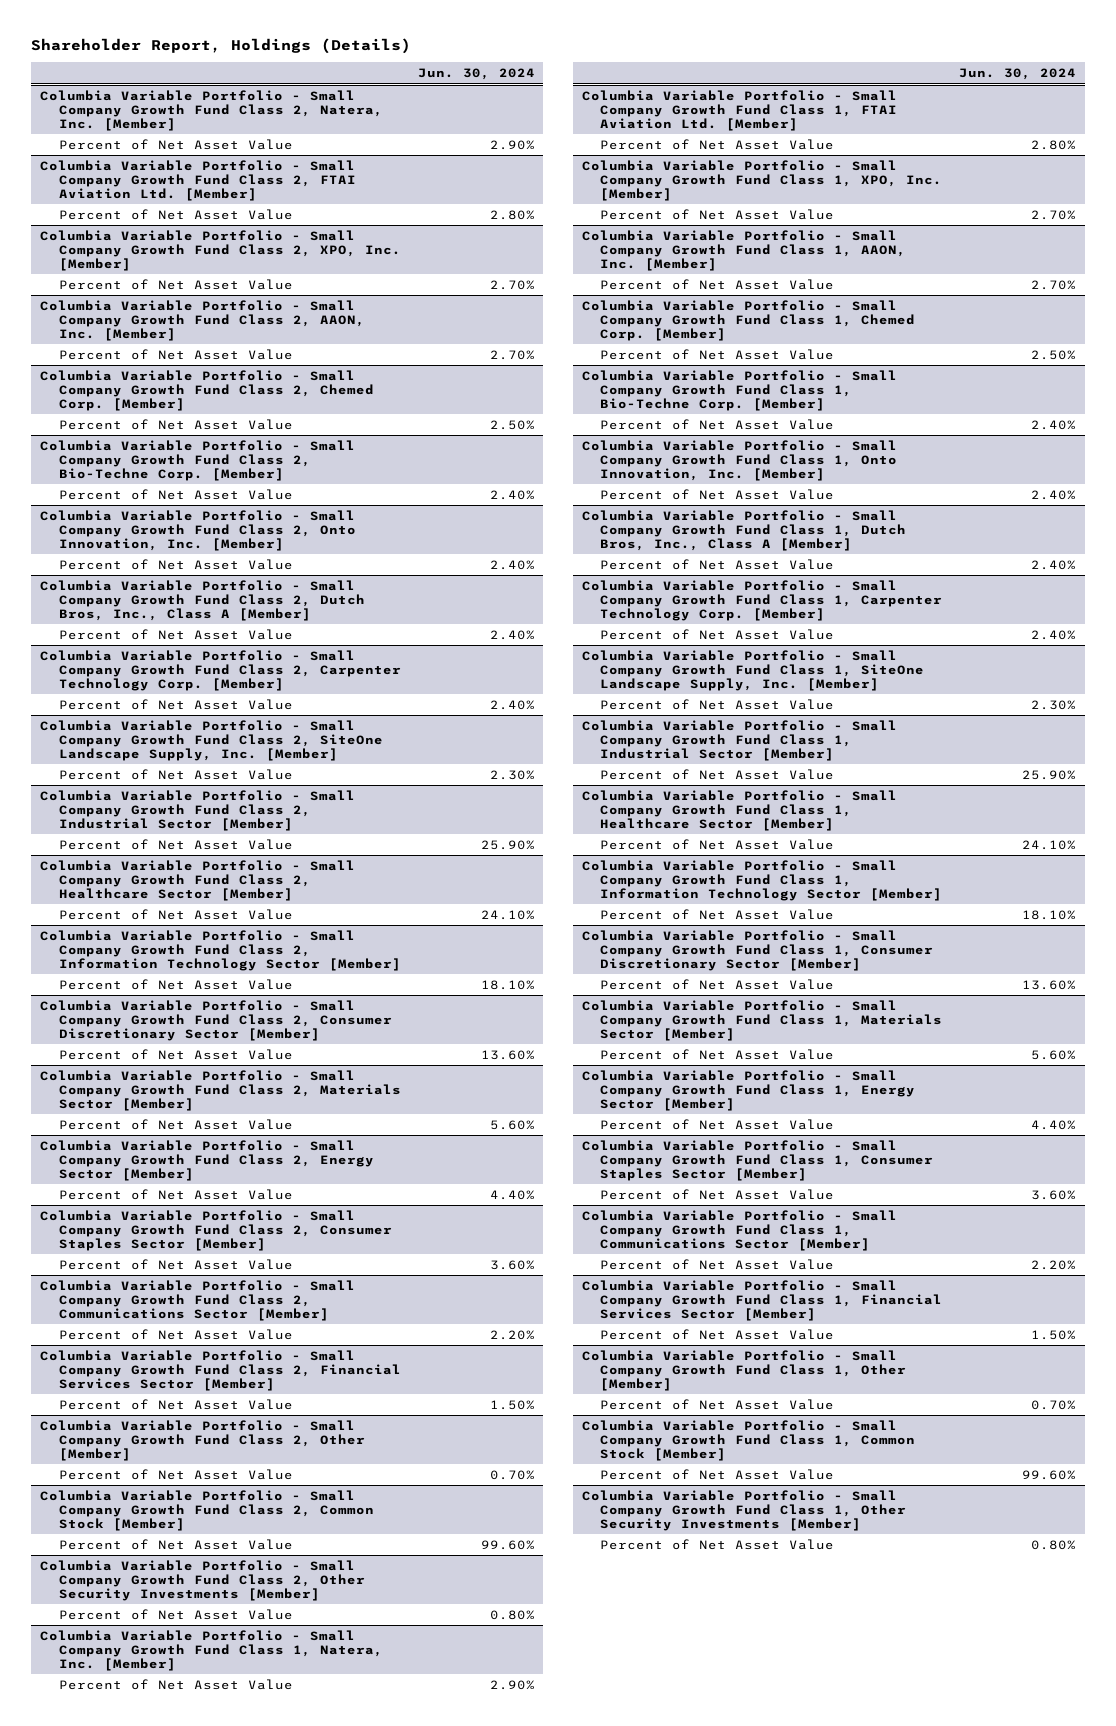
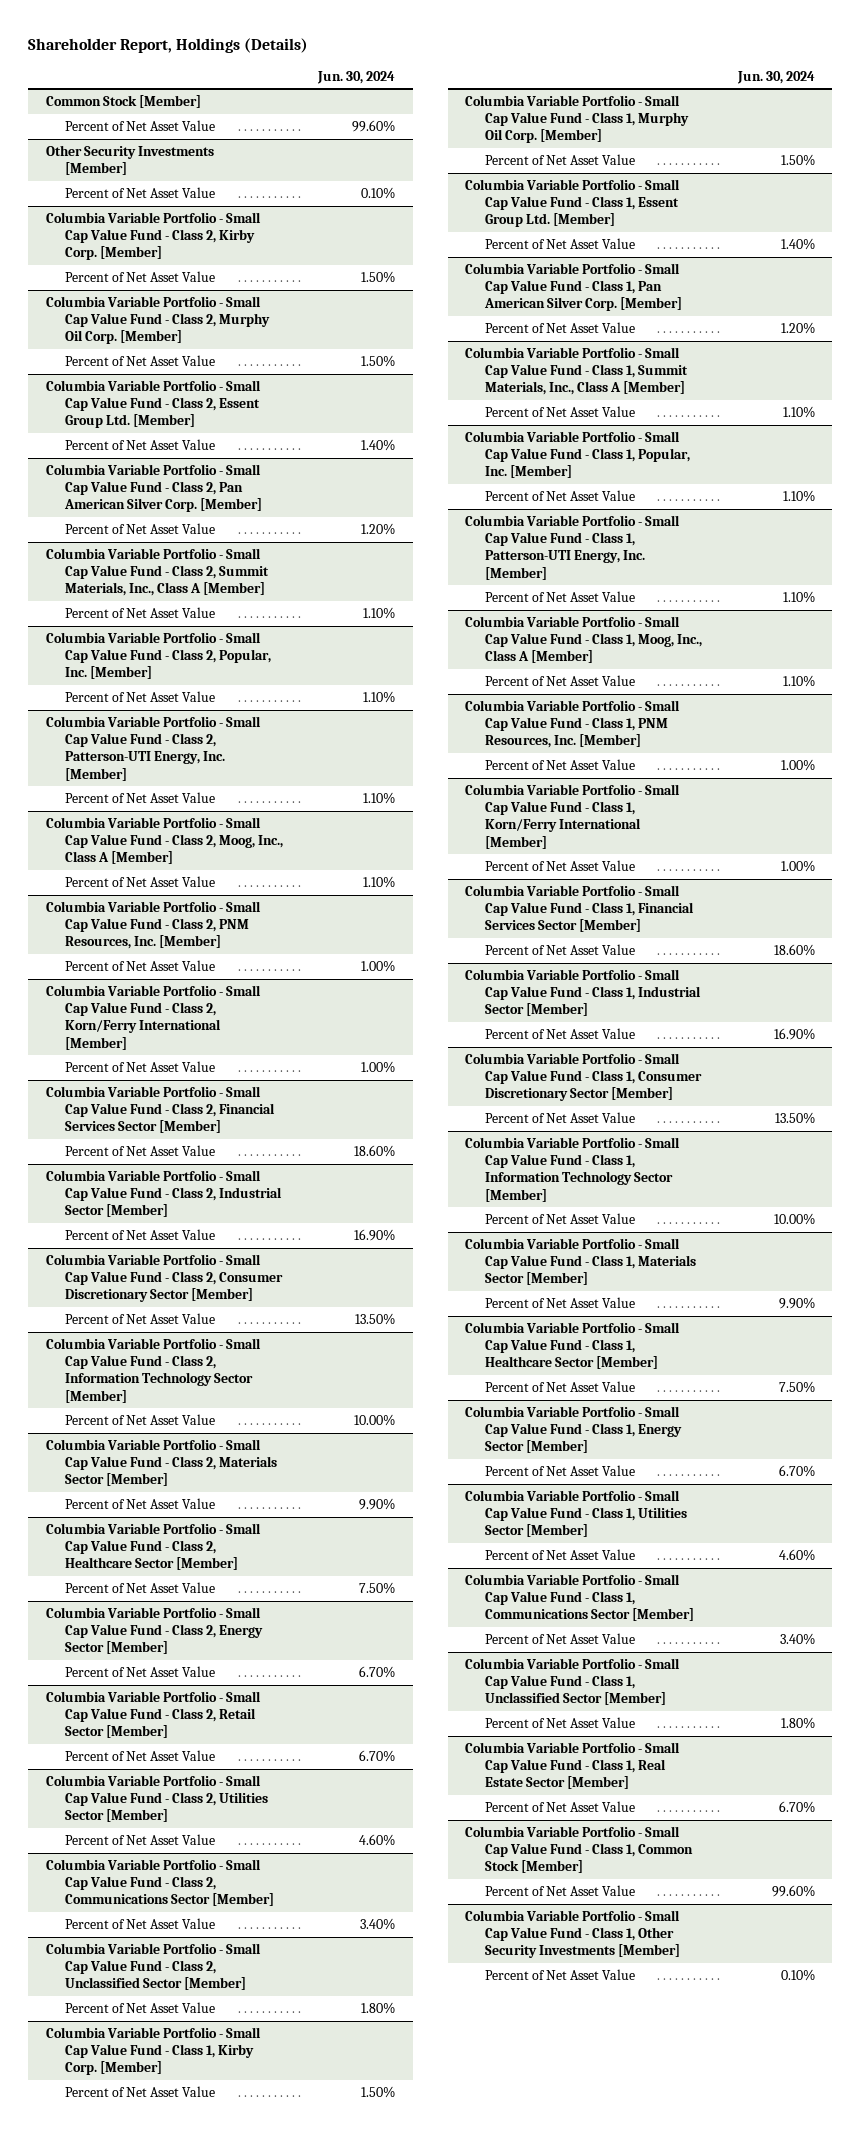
- Columbia Variable Portfolio - Small Company Growth Fund Class 2, Natera, Inc. [Member]
- Percent of Net Asset Value | 2.90%
- Columbia Variable Portfolio - Small Company Growth Fund Class 2, FTAI Aviation Ltd. [Member]
- Percent of Net Asset Value | 2.80%
- Columbia Variable Portfolio - Small Company Growth Fund Class 2, XPO, Inc. [Member]
- Percent of Net Asset Value | 2.70%
- Columbia Variable Portfolio - Small Company Growth Fund Class 2, AAON, Inc. [Member]
- Percent of Net Asset Value | 2.70%
- Columbia Variable Portfolio - Small Company Growth Fund Class 2, Chemed Corp. [Member]
- Percent of Net Asset Value | 2.50%
- Columbia Variable Portfolio - Small Company Growth Fund Class 2, Bio-Techne Corp. [Member]
- Percent of Net Asset Value | 2.40%
- Columbia Variable Portfolio - Small Company Growth Fund Class 2, Onto Innovation, Inc. [Member]
- Percent of Net Asset Value | 2.40%
- Columbia Variable Portfolio - Small Company Growth Fund Class 2, Dutch Bros, Inc., Class A [Member]
- Percent of Net Asset Value | 2.40%
- Columbia Variable Portfolio - Small Company Growth Fund Class 2, Carpenter Technology Corp. [Member]
- Percent of Net Asset Value | 2.40%
- Columbia Variable Portfolio - Small Company Growth Fund Class 2, SiteOne Landscape Supply, Inc. [Member]
- Percent of Net Asset Value | 2.30%
- Columbia Variable Portfolio - Small Company Growth Fund Class 2, Industrial Sector [Member]
- Percent of Net Asset Value | 25.90%
- Columbia Variable Portfolio - Small Company Growth Fund Class 2, Healthcare Sector [Member]
- Percent of Net Asset Value | 24.10%
- Columbia Variable Portfolio - Small Company Growth Fund Class 2, Information Technology Sector [Member]
- Percent of Net Asset Value | 18.10%
- Columbia Variable Portfolio - Small Company Growth Fund Class 2, Consumer Discretionary Sector [Member]
- Percent of Net Asset Value | 13.60%
- Columbia Variable Portfolio - Small Company Growth Fund Class 2, Materials Sector [Member]
- Percent of Net Asset Value | 5.60%
- Columbia Variable Portfolio - Small Company Growth Fund Class 2, Energy Sector [Member]
- Percent of Net Asset Value | 4.40%
- Columbia Variable Portfolio - Small Company Growth Fund Class 2, Consumer Staples Sector [Member]
- Percent of Net Asset Value | 3.60%
- Columbia Variable Portfolio - Small Company Growth Fund Class 2, Communications Sector [Member]
- Percent of Net Asset Value | 2.20%
- Columbia Variable Portfolio - Small Company Growth Fund Class 2, Financial Services Sector [Member]
- Percent of Net Asset Value | 1.50%
- Columbia Variable Portfolio - Small Company Growth Fund Class 2, Other [Member]
- Percent of Net Asset Value | 0.70%
- Columbia Variable Portfolio - Small Company Growth Fund Class 2, Common Stock [Member]
+ Common Stock [Member]
- Columbia Variable Portfolio - Small Company Growth Fund Class 2, Other Security Investments [Member]
- Percent of Net Asset Value | 0.80%
- Columbia Variable Portfolio - Small Company Growth Fund Class 1, Natera, Inc. [Member]
- Percent of Net Asset Value | 2.90%
- Columbia Variable Portfolio - Small Company Growth Fund Class 1, FTAI Aviation Ltd. [Member]
- Percent of Net Asset Value | 2.80%
- Columbia Variable Portfolio - Small Company Growth Fund Class 1, XPO, Inc. [Member]
- Percent of Net Asset Value | 2.70%
- Columbia Variable Portfolio - Small Company Growth Fund Class 1, AAON, Inc. [Member]
- Percent of Net Asset Value | 2.70%
- Columbia Variable Portfolio - Small Company Growth Fund Class 1, Chemed Corp. [Member]
- Percent of Net Asset Value | 2.50%
- Columbia Variable Portfolio - Small Company Growth Fund Class 1, Bio-Techne Corp. [Member]
- Percent of Net Asset Value | 2.40%
- Columbia Variable Portfolio - Small Company Growth Fund Class 1, Onto Innovation, Inc. [Member]
- Percent of Net Asset Value | 2.40%
- Columbia Variable Portfolio - Small Company Growth Fund Class 1, Dutch Bros, Inc., Class A [Member]
- Percent of Net Asset Value | 2.40%
- Columbia Variable Portfolio - Small Company Growth Fund Class 1, Carpenter Technology Corp. [Member]
- Percent of Net Asset Value | 2.40%
- Columbia Variable Portfolio - Small Company Growth Fund Class 1, SiteOne Landscape Supply, Inc. [Member]
- Percent of Net Asset Value | 2.30%
- Columbia Variable Portfolio - Small Company Growth Fund Class 1, Industrial Sector [Member]
- Percent of Net Asset Value | 25.90%
- Columbia Variable Portfolio - Small Company Growth Fund Class 1, Healthcare Sector [Member]
- Percent of Net Asset Value | 24.10%
- Columbia Variable Portfolio - Small Company Growth Fund Class 1, Information Technology Sector [Member]
- Percent of Net Asset Value | 18.10%
- Columbia Variable Portfolio - Small Company Growth Fund Class 1, Consumer Discretionary Sector [Member]
- Percent of Net Asset Value | 13.60%
- Columbia Variable Portfolio - Small Company Growth Fund Class 1, Materials Sector [Member]
- Percent of Net Asset Value | 5.60%
- Columbia Variable Portfolio - Small Company Growth Fund Class 1, Energy Sector [Member]
- Percent of Net Asset Value | 4.40%
- Columbia Variable Portfolio - Small Company Growth Fund Class 1, Consumer Staples Sector [Member]
- Percent of Net Asset Value | 3.60%
- Columbia Variable Portfolio - Small Company Growth Fund Class 1, Communications Sector [Member]
- Percent of Net Asset Value | 2.20%
- Columbia Variable Portfolio - Small Company Growth Fund Class 1, Financial Services Sector [Member]
+ Other Security Investments [Member]
+ Percent of Net Asset Value | 0.10%
+ Columbia Variable Portfolio - Small Cap Value Fund - Class 2, Kirby Corp. [Member]
- Columbia Variable Portfolio - Small Company Growth Fund Class 1, Other [Member]
- Percent of Net Asset Value | 0.70%
- Columbia Variable Portfolio - Small Company Growth Fund Class 1, Common Stock [Member]
+ Columbia Variable Portfolio - Small Cap Value Fund - Class 2, Murphy Oil Corp. [Member]
+ Percent of Net Asset Value | 1.50%
+ Columbia Variable Portfolio - Small Cap Value Fund - Class 2, Essent Group Ltd. [Member]
+ Percent of Net Asset Value | 1.40%
+ Columbia Variable Portfolio - Small Cap Value Fund - Class 2, Pan American Silver Corp. [Member]
+ Percent of Net Asset Value | 1.20%
+ Columbia Variable Portfolio - Small Cap Value Fund - Class 2, Summit Materials, Inc., Class A [Member]
+ Percent of Net Asset Value | 1.10%
+ Columbia Variable Portfolio - Small Cap Value Fund - Class 2, Popular, Inc. [Member]
+ Percent of Net Asset Value | 1.10%
+ Columbia Variable Portfolio - Small Cap Value Fund - Class 2, Patterson-UTI Energy, Inc. [Member]
+ Percent of Net Asset Value | 1.10%
+ Columbia Variable Portfolio - Small Cap Value Fund - Class 2, Moog, Inc., Class A [Member]
+ Percent of Net Asset Value | 1.10%
+ Columbia Variable Portfolio - Small Cap Value Fund - Class 2, PNM Resources, Inc. [Member]
+ Percent of Net Asset Value | 1.00%
+ Columbia Variable Portfolio - Small Cap Value Fund - Class 2, Korn/Ferry International [Member]
+ Percent of Net Asset Value | 1.00%
+ Columbia Variable Portfolio - Small Cap Value Fund - Class 2, Financial Services Sector [Member]
+ Percent of Net Asset Value | 18.60%
+ Columbia Variable Portfolio - Small Cap Value Fund - Class 2, Industrial Sector [Member]
+ Percent of Net Asset Value | 16.90%
+ Columbia Variable Portfolio - Small Cap Value Fund - Class 2, Consumer Discretionary Sector [Member]
+ Percent of Net Asset Value | 13.50%
+ Columbia Variable Portfolio - Small Cap Value Fund - Class 2, Information Technology Sector [Member]
+ Percent of Net Asset Value | 10.00%
+ Columbia Variable Portfolio - Small Cap Value Fund - Class 2, Materials Sector [Member]
+ Percent of Net Asset Value | 9.90%
+ Columbia Variable Portfolio - Small Cap Value Fund - Class 2, Healthcare Sector [Member]
+ Percent of Net Asset Value | 7.50%
+ Columbia Variable Portfolio - Small Cap Value Fund - Class 2, Energy Sector [Member]
+ Percent of Net Asset Value | 6.70%
+ Columbia Variable Portfolio - Small Cap Value Fund - Class 2, Retail Sector [Member]
+ Percent of Net Asset Value | 6.70%
+ Columbia Variable Portfolio - Small Cap Value Fund - Class 2, Utilities Sector [Member]
+ Percent of Net Asset Value | 4.60%
+ Columbia Variable Portfolio - Small Cap Value Fund - Class 2, Communications Sector [Member]
+ Percent of Net Asset Value | 3.40%
+ Columbia Variable Portfolio - Small Cap Value Fund - Class 2, Unclassified Sector [Member]
+ Percent of Net Asset Value | 1.80%
+ Columbia Variable Portfolio - Small Cap Value Fund - Class 1, Kirby Corp. [Member]
+ Percent of Net Asset Value | 1.50%
+ Columbia Variable Portfolio - Small Cap Value Fund - Class 1, Murphy Oil Corp. [Member]
+ Percent of Net Asset Value | 1.50%
+ Columbia Variable Portfolio - Small Cap Value Fund - Class 1, Essent Group Ltd. [Member]
+ Percent of Net Asset Value | 1.40%
+ Columbia Variable Portfolio - Small Cap Value Fund - Class 1, Pan American Silver Corp. [Member]
+ Percent of Net Asset Value | 1.20%
+ Columbia Variable Portfolio - Small Cap Value Fund - Class 1, Summit Materials, Inc., Class A [Member]
+ Percent of Net Asset Value | 1.10%
+ Columbia Variable Portfolio - Small Cap Value Fund - Class 1, Popular, Inc. [Member]
+ Percent of Net Asset Value | 1.10%
+ Columbia Variable Portfolio - Small Cap Value Fund - Class 1, Patterson-UTI Energy, Inc. [Member]
+ Percent of Net Asset Value | 1.10%
+ Columbia Variable Portfolio - Small Cap Value Fund - Class 1, Moog, Inc., Class A [Member]
+ Percent of Net Asset Value | 1.10%
+ Columbia Variable Portfolio - Small Cap Value Fund - Class 1, PNM Resources, Inc. [Member]
+ Percent of Net Asset Value | 1.00%
+ Columbia Variable Portfolio - Small Cap Value Fund - Class 1, Korn/Ferry International [Member]
+ Percent of Net Asset Value | 1.00%
+ Columbia Variable Portfolio - Small Cap Value Fund - Class 1, Financial Services Sector [Member]
+ Percent of Net Asset Value | 18.60%
+ Columbia Variable Portfolio - Small Cap Value Fund - Class 1, Industrial Sector [Member]
+ Percent of Net Asset Value | 16.90%
+ Columbia Variable Portfolio - Small Cap Value Fund - Class 1, Consumer Discretionary Sector [Member]
+ Percent of Net Asset Value | 13.50%
+ Columbia Variable Portfolio - Small Cap Value Fund - Class 1, Information Technology Sector [Member]
+ Percent of Net Asset Value | 10.00%
+ Columbia Variable Portfolio - Small Cap Value Fund - Class 1, Materials Sector [Member]
+ Percent of Net Asset Value | 9.90%
+ Columbia Variable Portfolio - Small Cap Value Fund - Class 1, Healthcare Sector [Member]
+ Percent of Net Asset Value | 7.50%
+ Columbia Variable Portfolio - Small Cap Value Fund - Class 1, Energy Sector [Member]
+ Percent of Net Asset Value | 6.70%
+ Columbia Variable Portfolio - Small Cap Value Fund - Class 1, Utilities Sector [Member]
+ Percent of Net Asset Value | 4.60%
+ Columbia Variable Portfolio - Small Cap Value Fund - Class 1, Communications Sector [Member]
+ Percent of Net Asset Value | 3.40%
+ Columbia Variable Portfolio - Small Cap Value Fund - Class 1, Unclassified Sector [Member]
+ Percent of Net Asset Value | 1.80%
+ Columbia Variable Portfolio - Small Cap Value Fund - Class 1, Real Estate Sector [Member]
+ Percent of Net Asset Value | 6.70%
+ Columbia Variable Portfolio - Small Cap Value Fund - Class 1, Common Stock [Member]
- Columbia Variable Portfolio - Small Company Growth Fund Class 1, Other Security Investments [Member]
- Percent of Net Asset Value | 0.80%
+ Columbia Variable Portfolio - Small Cap Value Fund - Class 1, Other Security Investments [Member]
+ Percent of Net Asset Value | 0.10%

